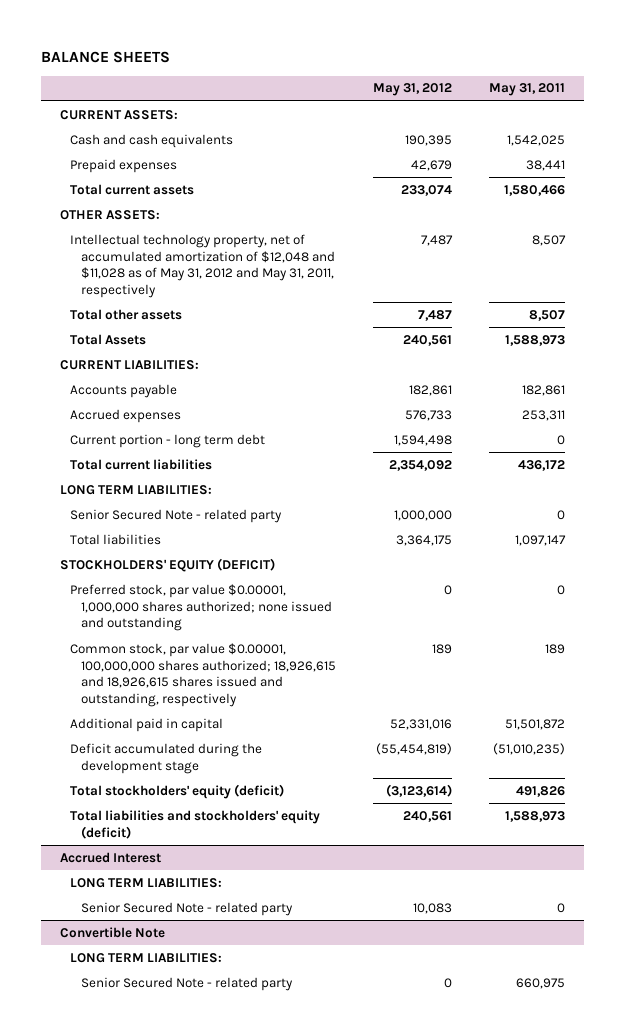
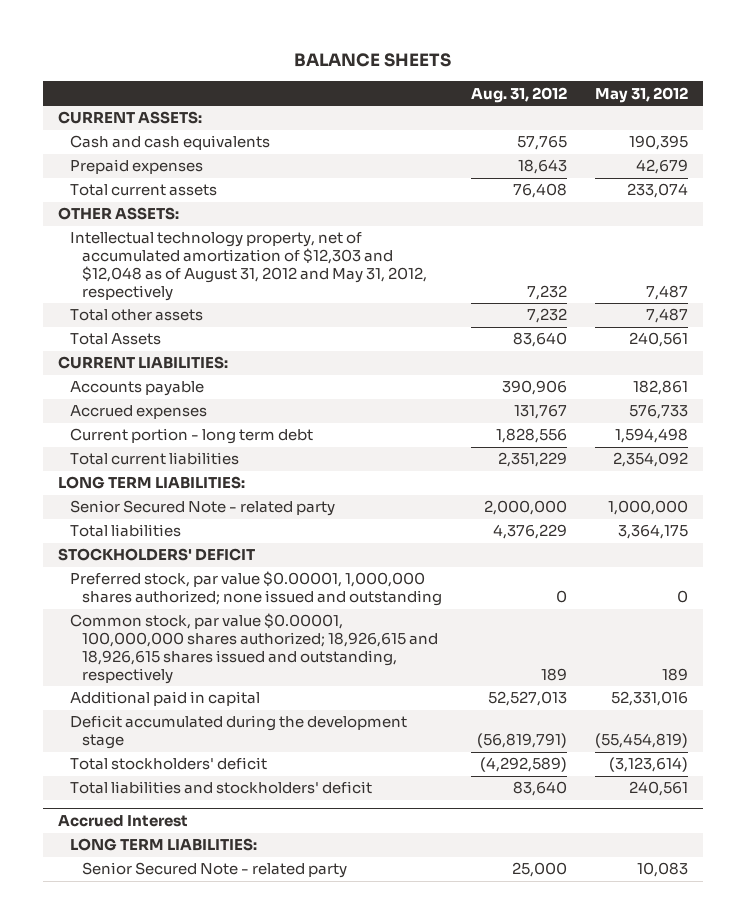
- | May 31, 2012 | May 31, 2011
+ | Aug. 31, 2012 | May 31, 2012
- Intellectual technology property, net of accumulated amortization of $12,048 and $11,028 as of May 31, 2012 and May 31, 2011, respectively | 7,487 | 8,507
+ Intellectual technology property, net of accumulated amortization of $12,303 and $12,048 as of August 31, 2012 and May 31, 2012, respectively | 7,232 | 7,487
- STOCKHOLDERS' EQUITY (DEFICIT)
+ STOCKHOLDERS' DEFICIT
- Total stockholders' equity (deficit) | (3,123,614) | 491,826
- Total liabilities and stockholders' equity (deficit) | 240,561 | 1,588,973
+ Total stockholders' deficit | (4,292,589) | (3,123,614)
+ Total liabilities and stockholders' deficit | 83,640 | 240,561
- Convertible Note
- LONG TERM LIABILITIES:
- Senior Secured Note - related party | 0 | 660,975

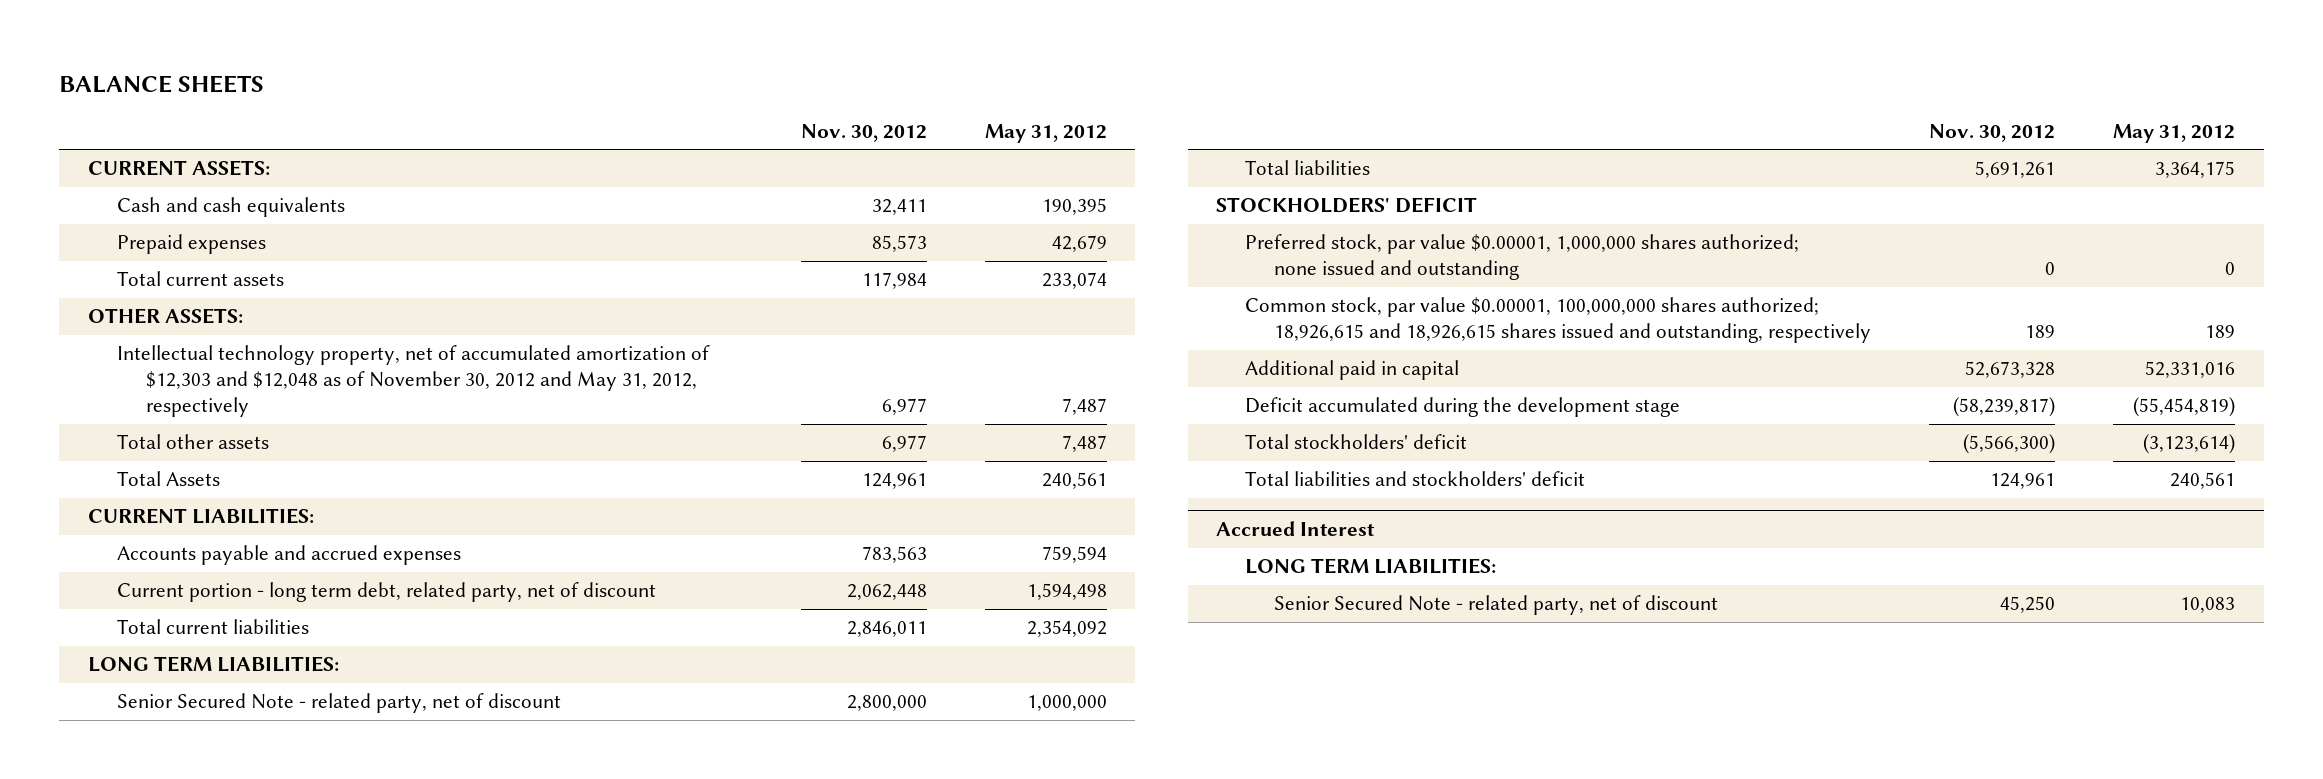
- | Aug. 31, 2012 | May 31, 2012
+ | Nov. 30, 2012 | May 31, 2012
- Intellectual technology property, net of accumulated amortization of $12,303 and $12,048 as of August 31, 2012 and May 31, 2012, respectively | 7,232 | 7,487
+ Intellectual technology property, net of accumulated amortization of $12,303 and $12,048 as of November 30, 2012 and May 31, 2012, respectively | 6,977 | 7,487
- Accounts payable | 390,906 | 182,861
- Accrued expenses | 131,767 | 576,733
- Current portion - long term debt | 1,828,556 | 1,594,498
+ Accounts payable and accrued expenses | 783,563 | 759,594
+ Current portion - long term debt, related party, net of discount | 2,062,448 | 1,594,498
- Senior Secured Note - related party | 2,000,000 | 1,000,000
+ Senior Secured Note - related party, net of discount | 2,800,000 | 1,000,000
@ Accrued Interest
- Senior Secured Note - related party | 25,000 | 10,083
+ Senior Secured Note - related party, net of discount | 45,250 | 10,083

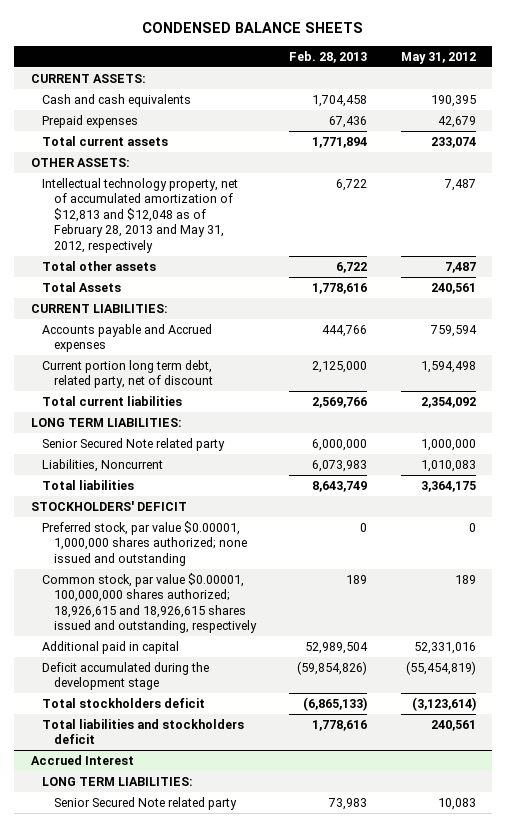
- BALANCE SHEETS
+ CONDENSED BALANCE SHEETS
- | Nov. 30, 2012 | May 31, 2012
+ | Feb. 28, 2013 | May 31, 2012
- Intellectual technology property, net of accumulated amortization of $12,303 and $12,048 as of November 30, 2012 and May 31, 2012, respectively | 6,977 | 7,487
+ Intellectual technology property, net of accumulated amortization of $12,813 and $12,048 as of February 28, 2013 and May 31, 2012, respectively | 6,722 | 7,487
- Accounts payable and accrued expenses | 783,563 | 759,594
- Current portion - long term debt, related party, net of discount | 2,062,448 | 1,594,498
+ Accounts payable and Accrued expenses | 444,766 | 759,594
+ Current portion long term debt, related party, net of discount | 2,125,000 | 1,594,498
- Senior Secured Note - related party, net of discount | 2,800,000 | 1,000,000
+ Senior Secured Note related party | 6,000,000 | 1,000,000
+ Liabilities, Noncurrent | 6,073,983 | 1,010,083
- Total stockholders' deficit | (5,566,300) | (3,123,614)
- Total liabilities and stockholders' deficit | 124,961 | 240,561
+ Total stockholders deficit | (6,865,133) | (3,123,614)
+ Total liabilities and stockholders deficit | 1,778,616 | 240,561
@ Accrued Interest
- Senior Secured Note - related party, net of discount | 45,250 | 10,083
+ Senior Secured Note related party | 73,983 | 10,083

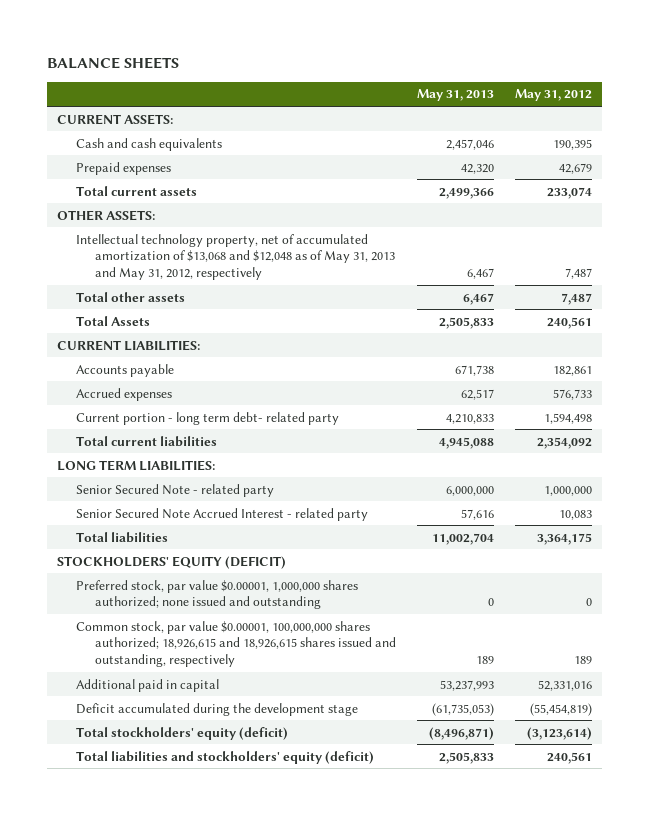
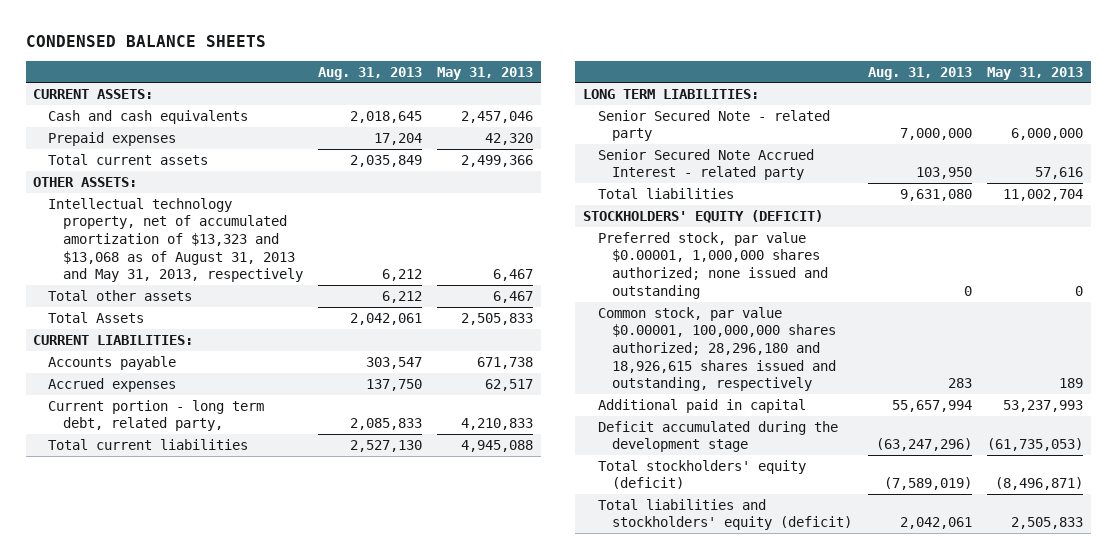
- BALANCE SHEETS
+ CONDENSED BALANCE SHEETS
- | May 31, 2013 | May 31, 2012
+ | Aug. 31, 2013 | May 31, 2013
- Intellectual technology property, net of accumulated amortization of $13,068 and $12,048 as of May 31, 2013 and May 31, 2012, respectively | 6,467 | 7,487
+ Intellectual technology property, net of accumulated amortization of $13,323 and $13,068 as of August 31, 2013 and May 31, 2013, respectively | 6,212 | 6,467
- Current portion - long term debt- related party | 4,210,833 | 1,594,498
+ Current portion - long term debt, related party, | 2,085,833 | 4,210,833
- Common stock, par value $0.00001, 100,000,000 shares authorized; 18,926,615 and 18,926,615 shares issued and outstanding, respectively | 189 | 189
+ Common stock, par value $0.00001, 100,000,000 shares authorized; 28,296,180 and 18,926,615 shares issued and outstanding, respectively | 283 | 189

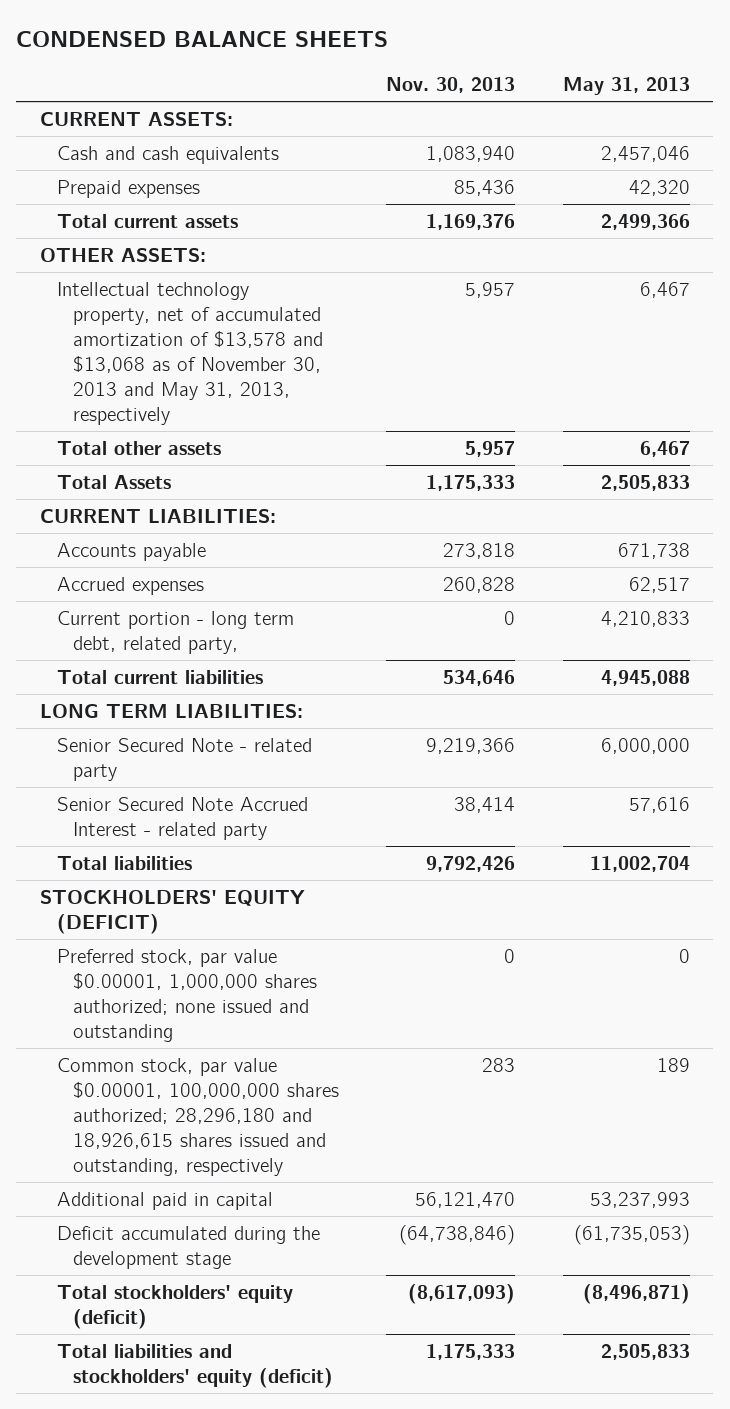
- | Aug. 31, 2013 | May 31, 2013
+ | Nov. 30, 2013 | May 31, 2013
- Intellectual technology property, net of accumulated amortization of $13,323 and $13,068 as of August 31, 2013 and May 31, 2013, respectively | 6,212 | 6,467
+ Intellectual technology property, net of accumulated amortization of $13,578 and $13,068 as of November 30, 2013 and May 31, 2013, respectively | 5,957 | 6,467

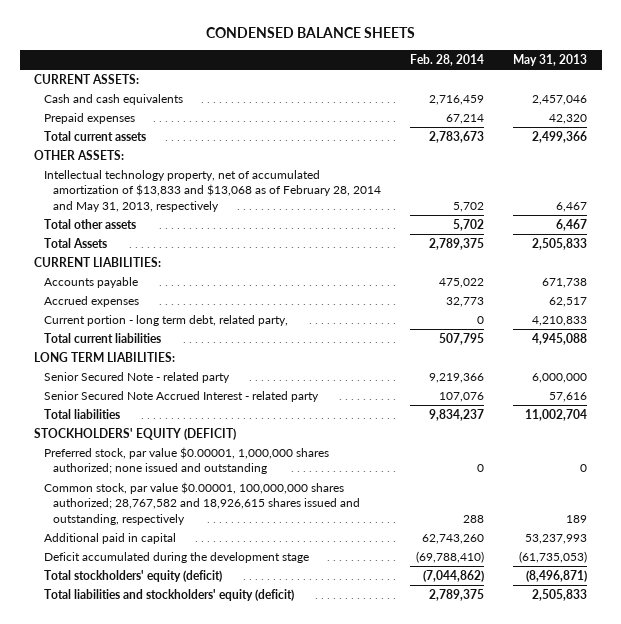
- | Nov. 30, 2013 | May 31, 2013
+ | Feb. 28, 2014 | May 31, 2013
- Intellectual technology property, net of accumulated amortization of $13,578 and $13,068 as of November 30, 2013 and May 31, 2013, respectively | 5,957 | 6,467
+ Intellectual technology property, net of accumulated amortization of $13,833 and $13,068 as of February 28, 2014 and May 31, 2013, respectively | 5,702 | 6,467
- Common stock, par value $0.00001, 100,000,000 shares authorized; 28,296,180 and 18,926,615 shares issued and outstanding, respectively | 283 | 189
+ Common stock, par value $0.00001, 100,000,000 shares authorized; 28,767,582 and 18,926,615 shares issued and outstanding, respectively | 288 | 189

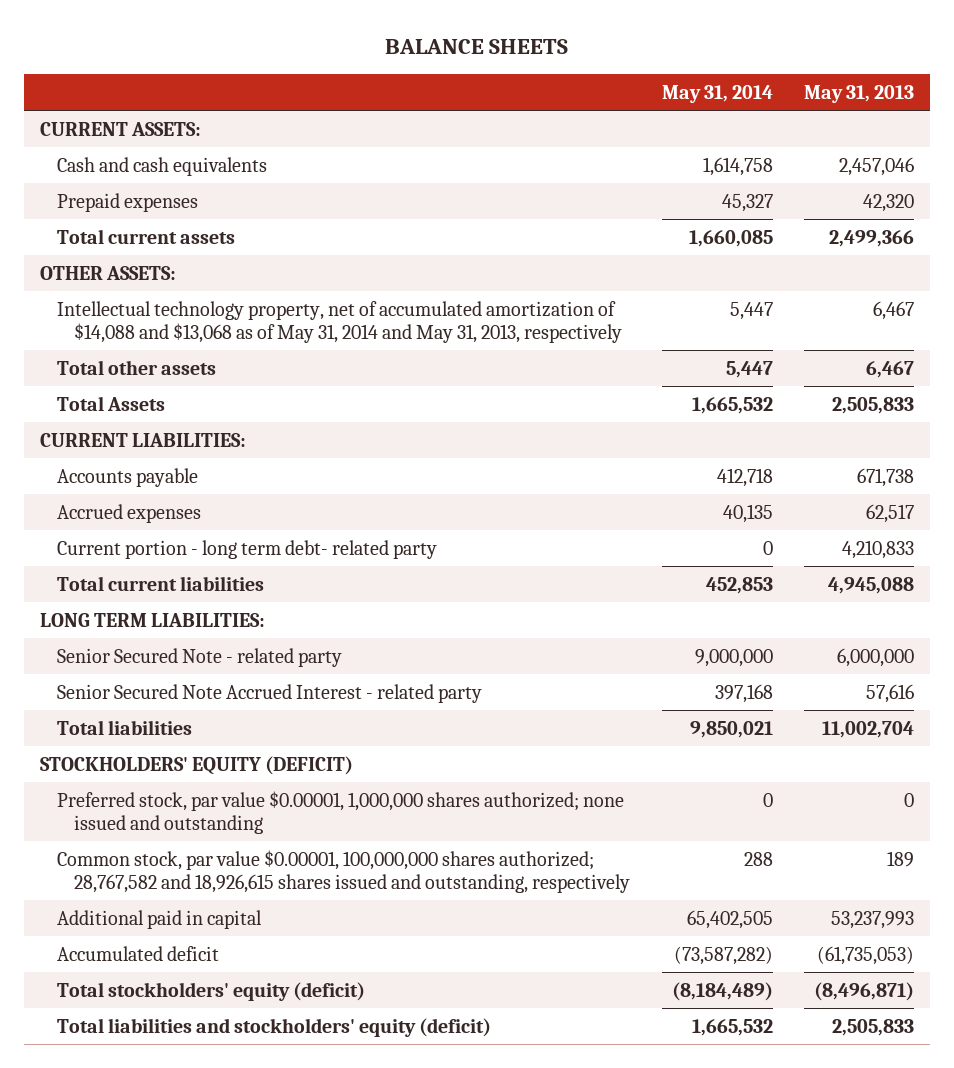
- CONDENSED BALANCE SHEETS
+ BALANCE SHEETS
- | Feb. 28, 2014 | May 31, 2013
+ | May 31, 2014 | May 31, 2013
- Intellectual technology property, net of accumulated amortization of $13,833 and $13,068 as of February 28, 2014 and May 31, 2013, respectively | 5,702 | 6,467
+ Intellectual technology property, net of accumulated amortization of $14,088 and $13,068 as of May 31, 2014 and May 31, 2013, respectively | 5,447 | 6,467
- Current portion - long term debt, related party, | 0 | 4,210,833
+ Current portion - long term debt- related party | 0 | 4,210,833
- Deficit accumulated during the development stage | (69,788,410) | (61,735,053)
+ Accumulated deficit | (73,587,282) | (61,735,053)

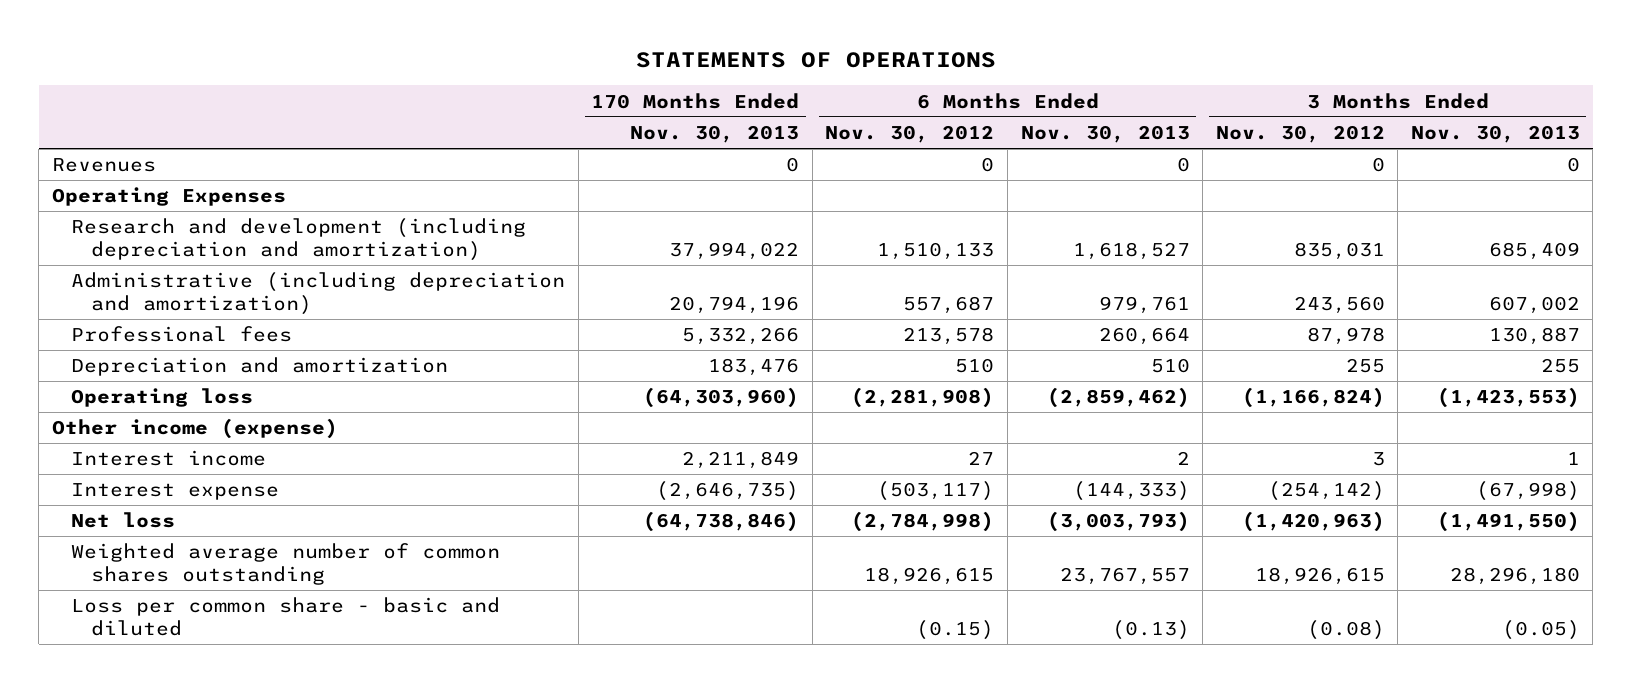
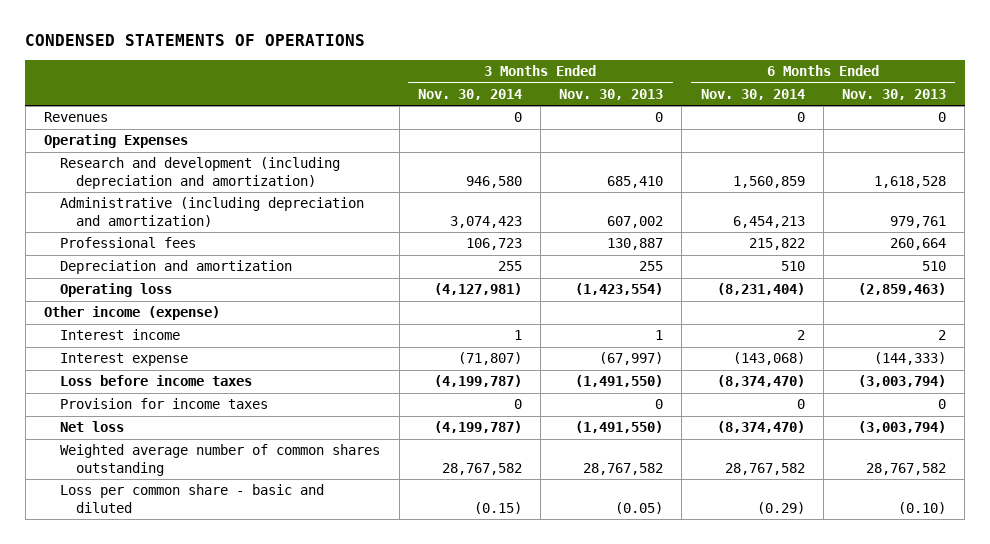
- STATEMENTS OF OPERATIONS
+ CONDENSED STATEMENTS OF OPERATIONS
- | 170 Months Ended Nov. 30, 2013 | 6 Months Ended Nov. 30, 2012 | 6 Months Ended Nov. 30, 2013 | 3 Months Ended Nov. 30, 2012 | 3 Months Ended Nov. 30, 2013
+ | 3 Months Ended Nov. 30, 2014 | 3 Months Ended Nov. 30, 2013 | 6 Months Ended Nov. 30, 2014 | 6 Months Ended Nov. 30, 2013
- Research and development (including depreciation and amortization) | 37,994,022 | 1,510,133 | 1,618,527 | 835,031 | 685,409
+ Research and development (including depreciation and amortization) | 946,580 | 685,410 | 1,560,859 | 1,618,528
- Operating loss | (64,303,960) | (2,281,908) | (2,859,462) | (1,166,824) | (1,423,553)
+ Operating loss | (4,127,981) | (1,423,554) | (8,231,404) | (2,859,463)
- Interest expense | (2,646,735) | (503,117) | (144,333) | (254,142) | (67,998)
- Net loss | (64,738,846) | (2,784,998) | (3,003,793) | (1,420,963) | (1,491,550)
- Weighted average number of common shares outstanding | | 18,926,615 | 23,767,557 | 18,926,615 | 28,296,180
- Loss per common share - basic and diluted | | (0.15) | (0.13) | (0.08) | (0.05)
+ Interest expense | (71,807) | (67,997) | (143,068) | (144,333)
+ Loss before income taxes | (4,199,787) | (1,491,550) | (8,374,470) | (3,003,794)
+ Provision for income taxes | 0 | 0 | 0 | 0
+ Net loss | (4,199,787) | (1,491,550) | (8,374,470) | (3,003,794)
+ Weighted average number of common shares outstanding | 28,767,582 | 28,767,582 | 28,767,582 | 28,767,582
+ Loss per common share - basic and diluted | (0.15) | (0.05) | (0.29) | (0.10)

